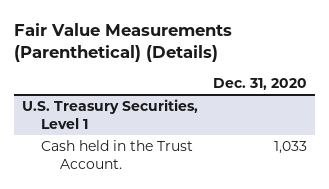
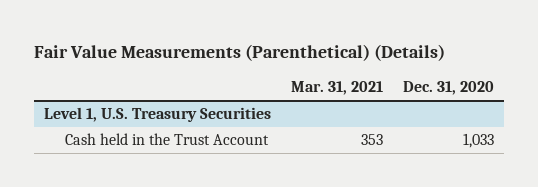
- | Dec. 31, 2020
+ | Mar. 31, 2021 | Dec. 31, 2020
- U.S. Treasury Securities, Level 1
- Cash held in the Trust Account. | 1,033
+ Level 1, U.S. Treasury Securities
+ Cash held in the Trust Account | 353 | 1,033

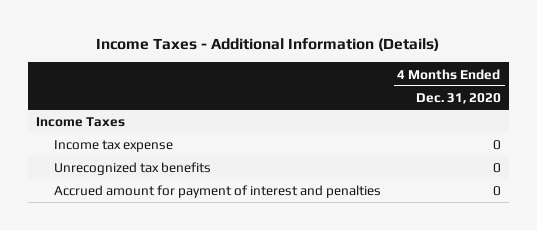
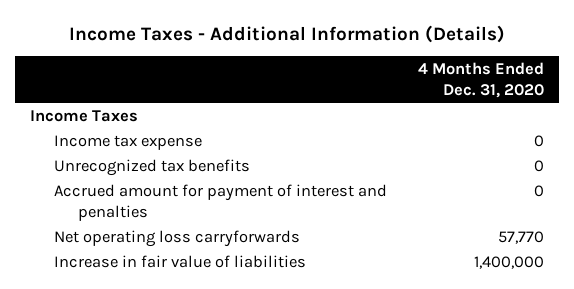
+ Net operating loss carryforwards | 57,770
+ Increase in fair value of liabilities | 1,400,000

